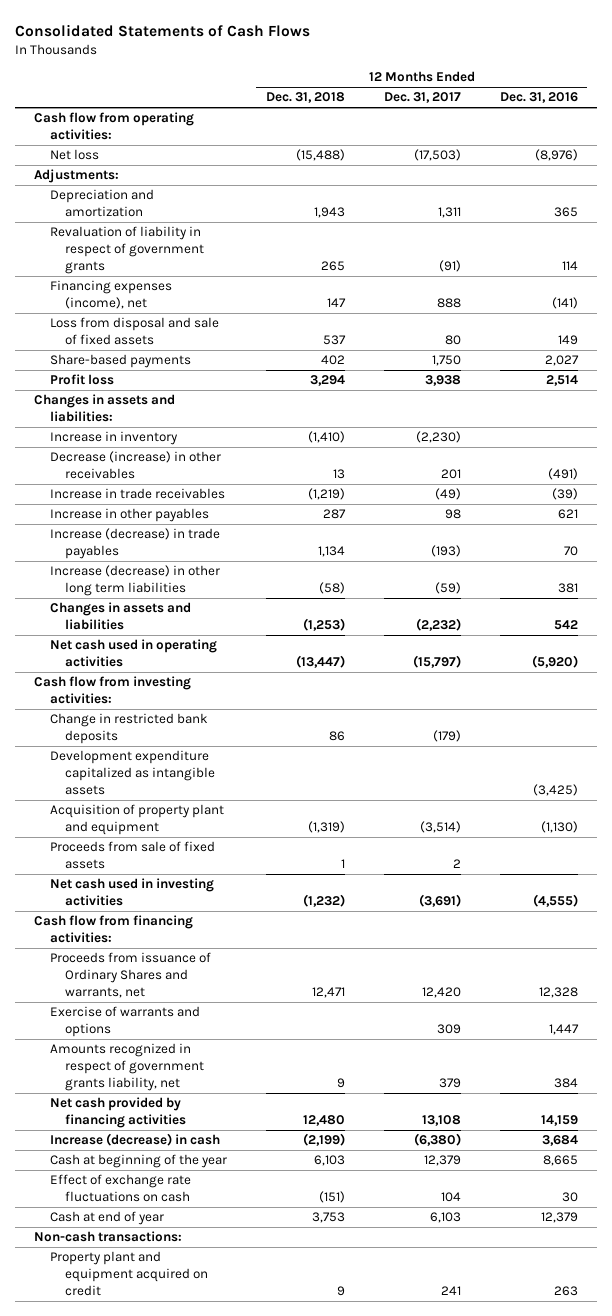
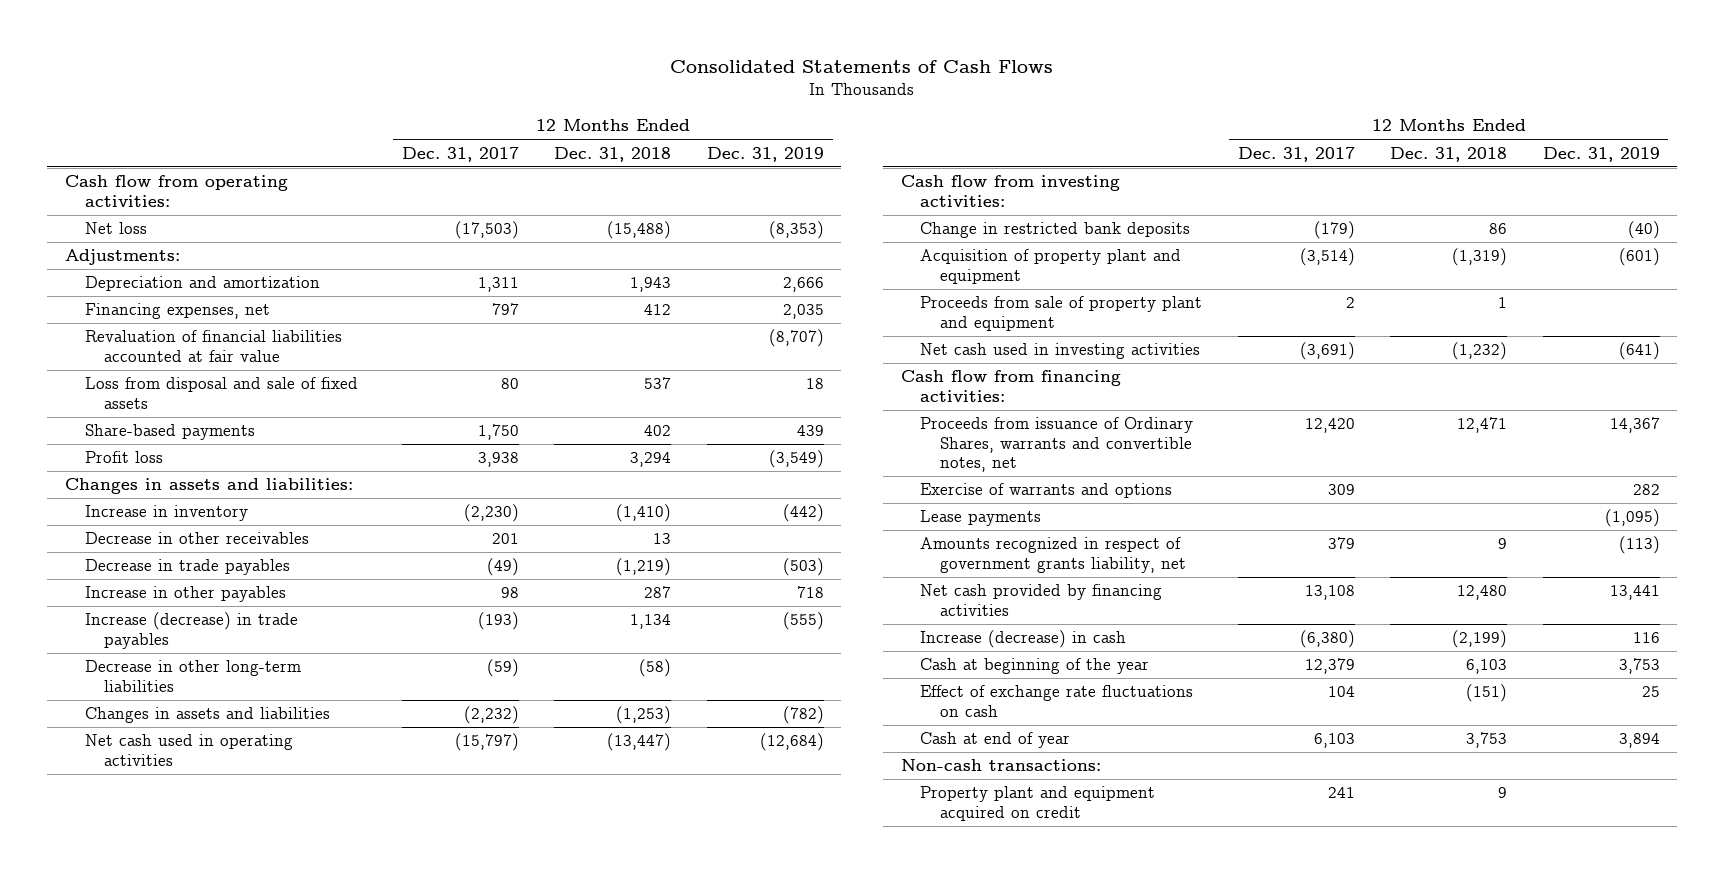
- | 12 Months Ended Dec. 31, 2018 | 12 Months Ended Dec. 31, 2017 | 12 Months Ended Dec. 31, 2016
+ | 12 Months Ended Dec. 31, 2017 | 12 Months Ended Dec. 31, 2018 | 12 Months Ended Dec. 31, 2019
- Revaluation of liability in respect of government grants | 265 | (91) | 114
- Financing expenses (income), net | 147 | 888 | (141)
+ Financing expenses, net | 797 | 412 | 2,035
+ Revaluation of financial liabilities accounted at fair value | | | (8,707)
- Decrease (increase) in other receivables | 13 | 201 | (491)
- Increase in trade receivables | (1,219) | (49) | (39)
+ Decrease in other receivables | 201 | 13 |
+ Decrease in trade payables | (49) | (1,219) | (503)
- Increase (decrease) in other long term liabilities | (58) | (59) | 381
+ Decrease in other long-term liabilities | (59) | (58) |
- Development expenditure capitalized as intangible assets | | | (3,425)
- Proceeds from sale of fixed assets | 1 | 2 |
+ Proceeds from sale of property plant and equipment | 2 | 1 |
- Proceeds from issuance of Ordinary Shares and warrants, net | 12,471 | 12,420 | 12,328
+ Proceeds from issuance of Ordinary Shares, warrants and convertible notes, net | 12,420 | 12,471 | 14,367
+ Lease payments | | | (1,095)

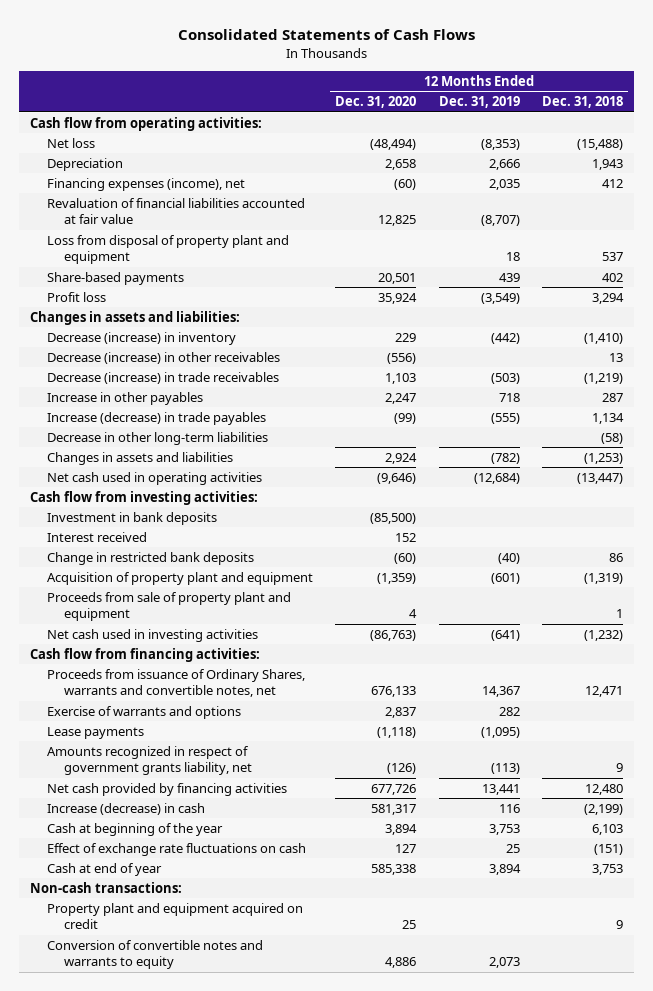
- | 12 Months Ended Dec. 31, 2017 | 12 Months Ended Dec. 31, 2018 | 12 Months Ended Dec. 31, 2019
+ | 12 Months Ended Dec. 31, 2020 | 12 Months Ended Dec. 31, 2019 | 12 Months Ended Dec. 31, 2018
- Adjustments:
- Depreciation and amortization | 1,311 | 1,943 | 2,666
- Financing expenses, net | 797 | 412 | 2,035
+ Depreciation | 2,658 | 2,666 | 1,943
+ Financing expenses (income), net | (60) | 2,035 | 412
- Loss from disposal and sale of fixed assets | 80 | 537 | 18
+ Loss from disposal of property plant and equipment | | 18 | 537
- Increase in inventory | (2,230) | (1,410) | (442)
- Decrease in other receivables | 201 | 13 |
- Decrease in trade payables | (49) | (1,219) | (503)
+ Decrease (increase) in inventory | 229 | (442) | (1,410)
+ Decrease (increase) in other receivables | (556) | | 13
+ Decrease (increase) in trade receivables | 1,103 | (503) | (1,219)
+ Investment in bank deposits | (85,500) | |
+ Interest received | 152 | |
+ Conversion of convertible notes and warrants to equity | 4,886 | 2,073 |

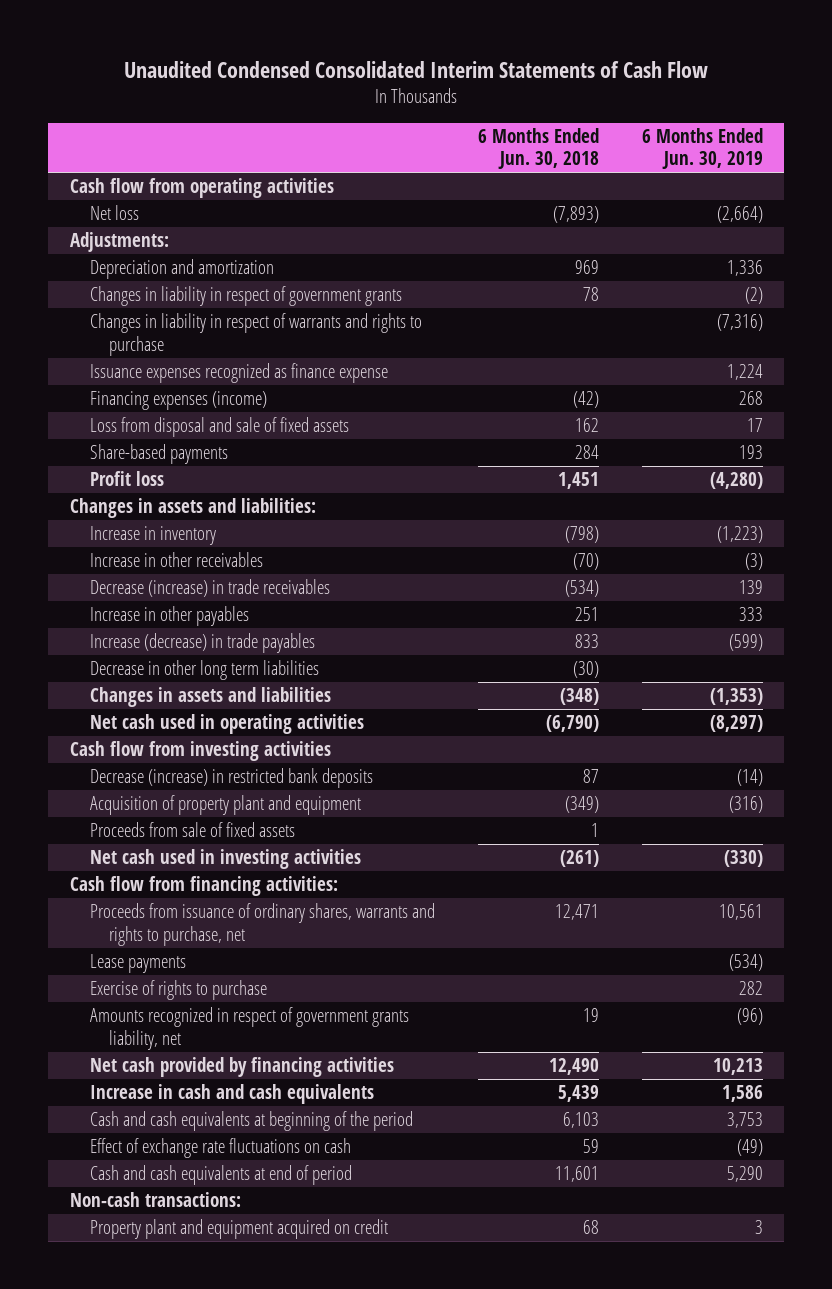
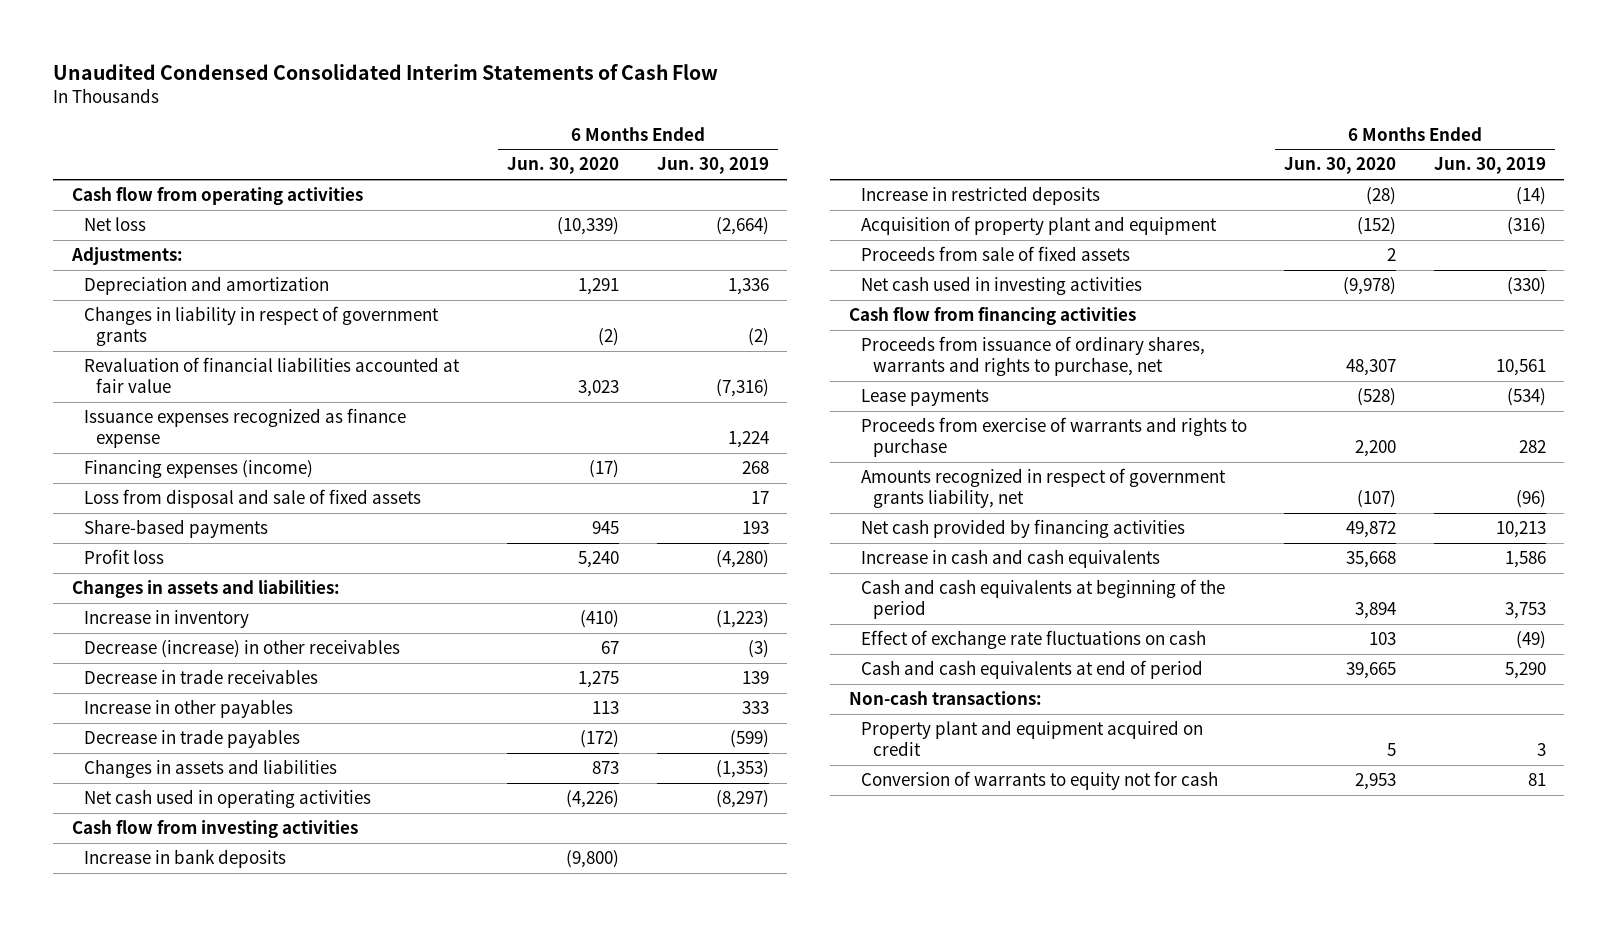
- | 6 Months Ended Jun. 30, 2018 | 6 Months Ended Jun. 30, 2019
+ | 6 Months Ended Jun. 30, 2020 | 6 Months Ended Jun. 30, 2019
- Changes in liability in respect of warrants and rights to purchase | | (7,316)
+ Revaluation of financial liabilities accounted at fair value | 3,023 | (7,316)
- Increase in other receivables | (70) | (3)
- Decrease (increase) in trade receivables | (534) | 139
+ Decrease (increase) in other receivables | 67 | (3)
+ Decrease in trade receivables | 1,275 | 139
- Increase (decrease) in trade payables | 833 | (599)
- Decrease in other long term liabilities | (30) |
+ Decrease in trade payables | (172) | (599)
- Decrease (increase) in restricted bank deposits | 87 | (14)
+ Increase in bank deposits | (9,800) |
+ Increase in restricted deposits | (28) | (14)
- Cash flow from financing activities:
+ Cash flow from financing activities
- Exercise of rights to purchase | | 282
+ Proceeds from exercise of warrants and rights to purchase | 2,200 | 282
+ Conversion of warrants to equity not for cash | 2,953 | 81

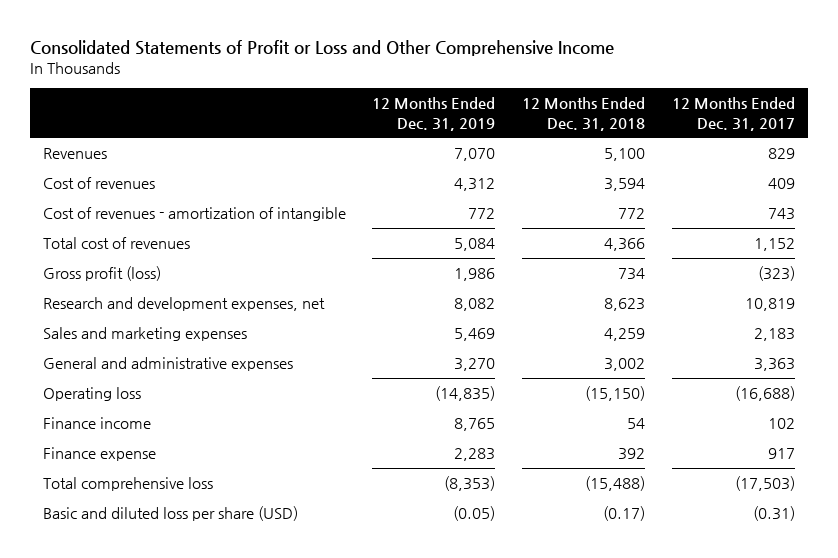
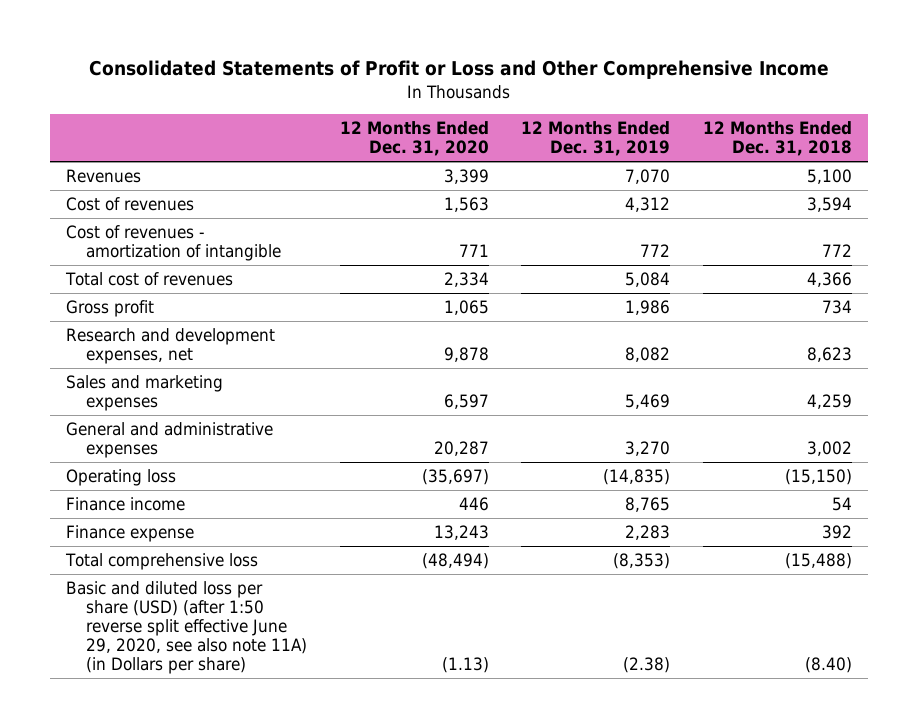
- | 12 Months Ended Dec. 31, 2019 | 12 Months Ended Dec. 31, 2018 | 12 Months Ended Dec. 31, 2017
+ | 12 Months Ended Dec. 31, 2020 | 12 Months Ended Dec. 31, 2019 | 12 Months Ended Dec. 31, 2018
- Gross profit (loss) | 1,986 | 734 | (323)
+ Gross profit | 1,065 | 1,986 | 734
- Basic and diluted loss per share (USD) | (0.05) | (0.17) | (0.31)
+ Basic and diluted loss per share (USD) (after 1:50 reverse split effective June 29, 2020, see also note 11A) (in Dollars per share) | (1.13) | (2.38) | (8.40)

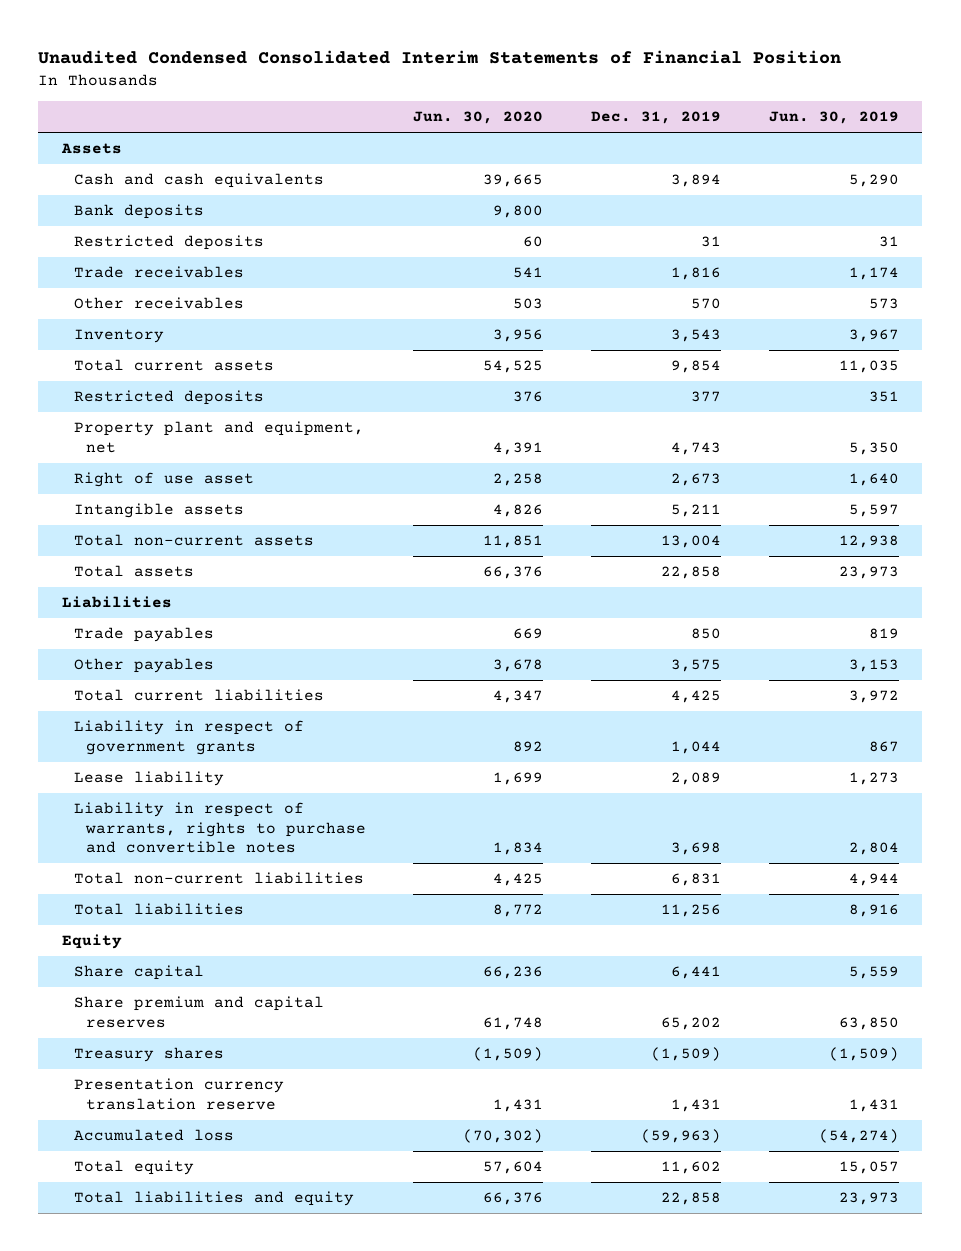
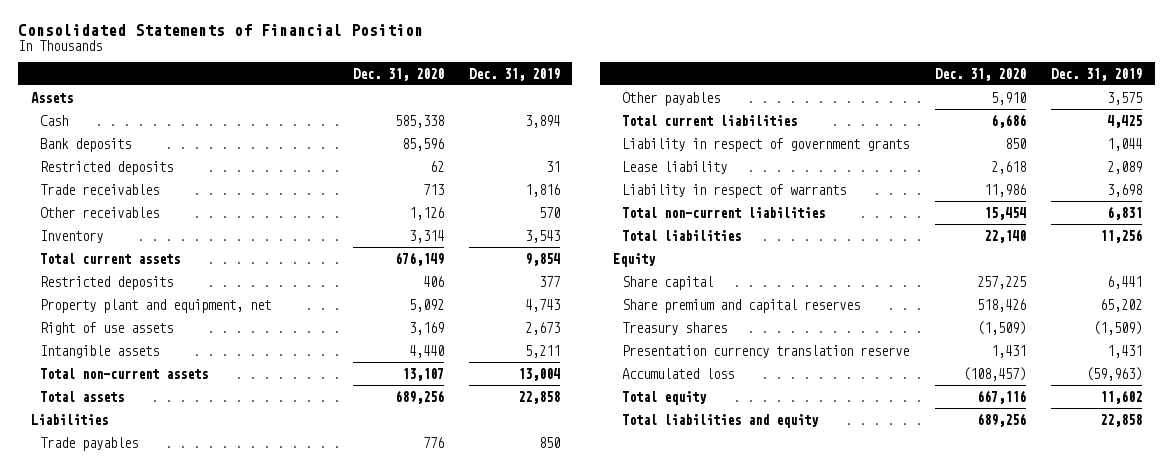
- Unaudited Condensed Consolidated Interim Statements of Financial Position
+ Consolidated Statements of Financial Position
- | Jun. 30, 2020 | Dec. 31, 2019 | Jun. 30, 2019
+ | Dec. 31, 2020 | Dec. 31, 2019
- Cash and cash equivalents | 39,665 | 3,894 | 5,290
+ Cash | 585,338 | 3,894
- Right of use asset | 2,258 | 2,673 | 1,640
+ Right of use assets | 3,169 | 2,673
- Liability in respect of warrants, rights to purchase and convertible notes | 1,834 | 3,698 | 2,804
+ Liability in respect of warrants | 11,986 | 3,698

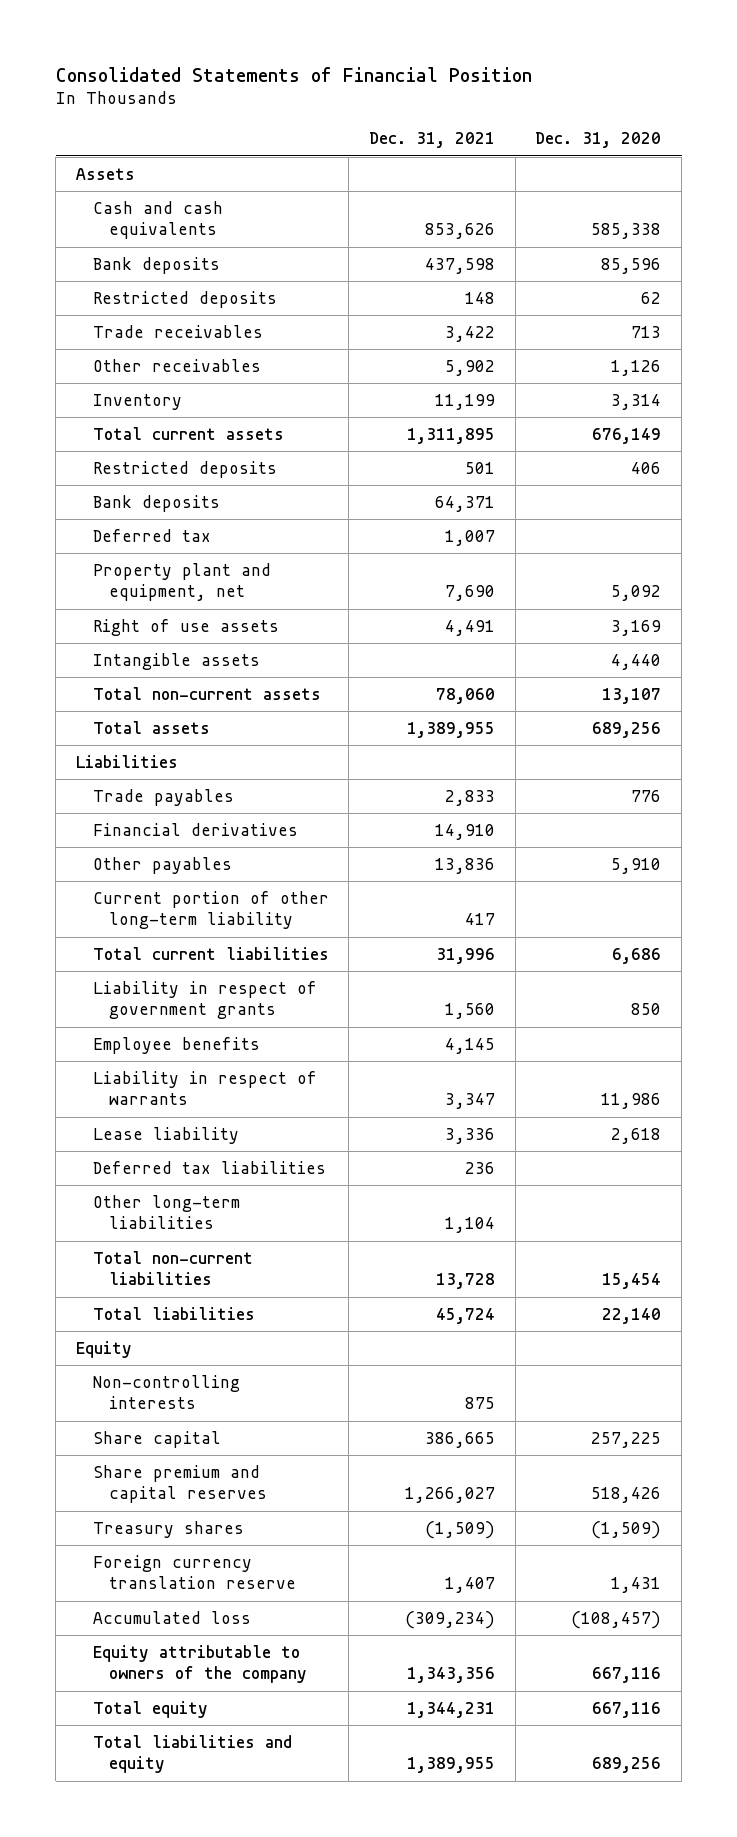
- | Dec. 31, 2020 | Dec. 31, 2019
+ | Dec. 31, 2021 | Dec. 31, 2020
- Cash | 585,338 | 3,894
+ Cash and cash equivalents | 853,626 | 585,338
+ Bank deposits | 64,371 |
+ Deferred tax | 1,007 |
+ Financial derivatives | 14,910 |
+ Current portion of other long-term liability | 417 |
+ Employee benefits | 4,145 |
moved down: Lease liability | 3,336 | 2,618
+ Deferred tax liabilities | 236 |
+ Other long-term liabilities | 1,104 |
+ Non-controlling interests | 875 |
- Presentation currency translation reserve | 1,431 | 1,431
+ Foreign currency translation reserve | 1,407 | 1,431
+ Equity attributable to owners of the company | 1,343,356 | 667,116

